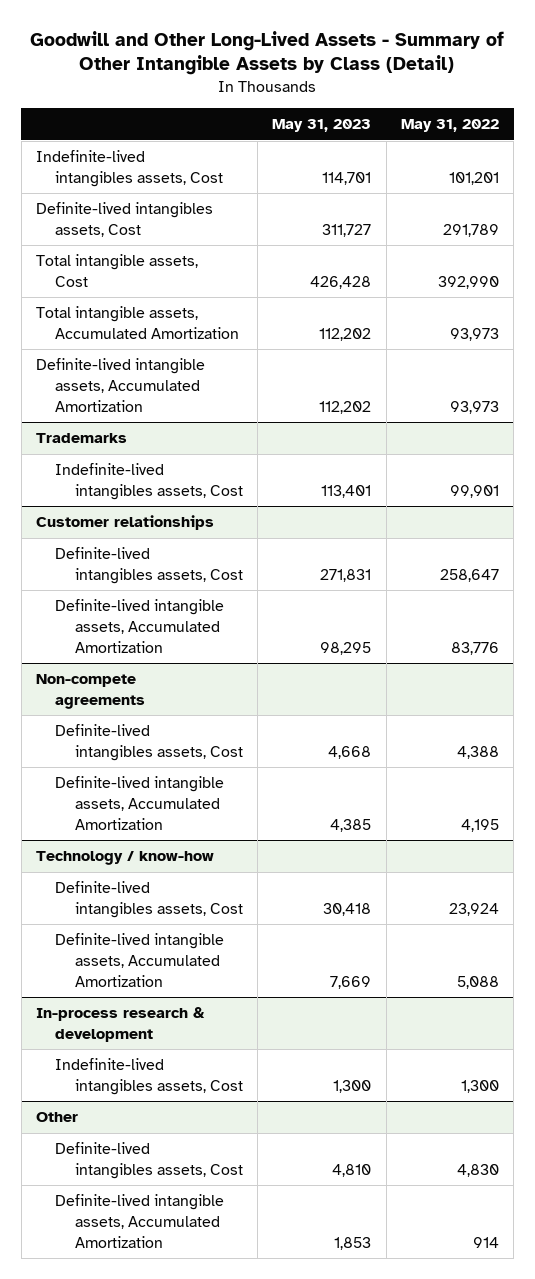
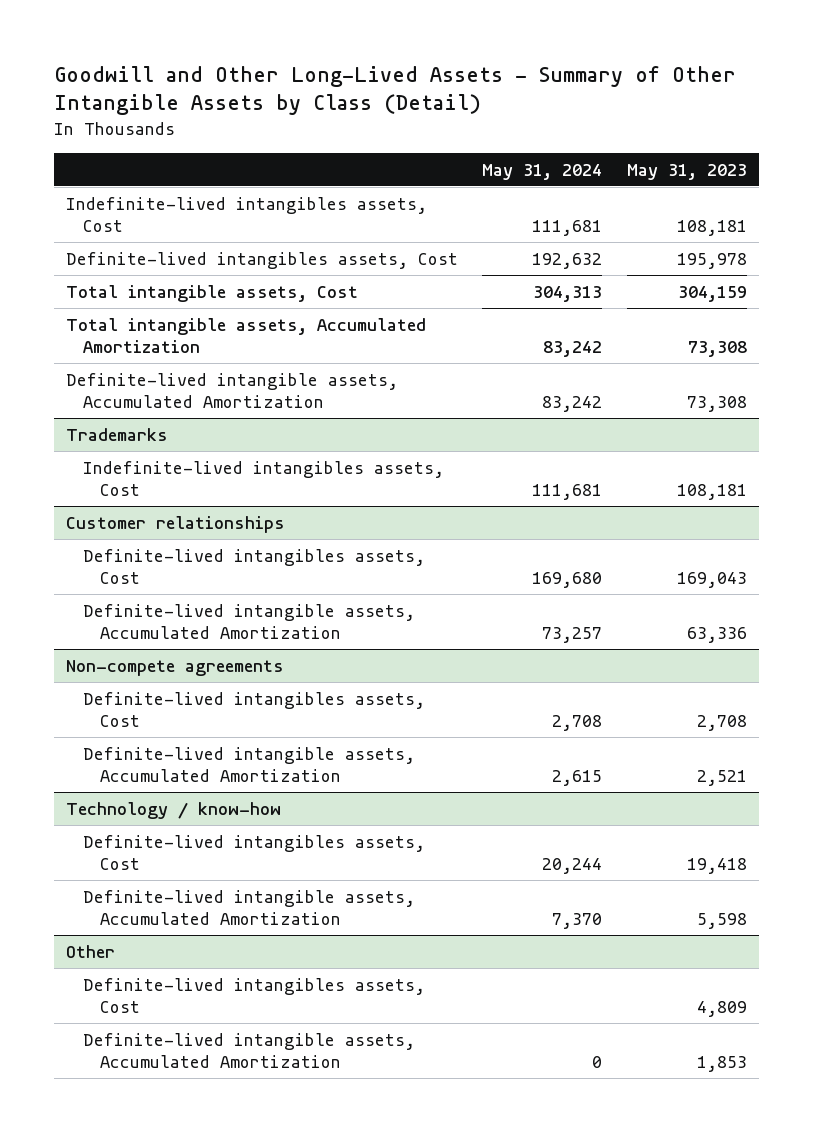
- | May 31, 2023 | May 31, 2022
+ | May 31, 2024 | May 31, 2023
- Indefinite-lived intangibles assets, Cost | 114,701 | 101,201
- Definite-lived intangibles assets, Cost | 311,727 | 291,789
- Total intangible assets, Cost | 426,428 | 392,990
- Total intangible assets, Accumulated Amortization | 112,202 | 93,973
- Definite-lived intangible assets, Accumulated Amortization | 112,202 | 93,973
+ Indefinite-lived intangibles assets, Cost | 111,681 | 108,181
+ Definite-lived intangibles assets, Cost | 192,632 | 195,978
+ Total intangible assets, Cost | 304,313 | 304,159
+ Total intangible assets, Accumulated Amortization | 83,242 | 73,308
+ Definite-lived intangible assets, Accumulated Amortization | 83,242 | 73,308
@ Trademarks
- Indefinite-lived intangibles assets, Cost | 113,401 | 99,901
+ Indefinite-lived intangibles assets, Cost | 111,681 | 108,181
@ Customer relationships
- Definite-lived intangibles assets, Cost | 271,831 | 258,647
- Definite-lived intangible assets, Accumulated Amortization | 98,295 | 83,776
+ Definite-lived intangibles assets, Cost | 169,680 | 169,043
+ Definite-lived intangible assets, Accumulated Amortization | 73,257 | 63,336
@ Non-compete agreements
- Definite-lived intangibles assets, Cost | 4,668 | 4,388
- Definite-lived intangible assets, Accumulated Amortization | 4,385 | 4,195
+ Definite-lived intangibles assets, Cost | 2,708 | 2,708
+ Definite-lived intangible assets, Accumulated Amortization | 2,615 | 2,521
@ Technology / know-how
- Definite-lived intangibles assets, Cost | 30,418 | 23,924
- Definite-lived intangible assets, Accumulated Amortization | 7,669 | 5,088
- In-process research & development
- Indefinite-lived intangibles assets, Cost | 1,300 | 1,300
@ Technology / know-how
+ Definite-lived intangibles assets, Cost | 20,244 | 19,418
+ Definite-lived intangible assets, Accumulated Amortization | 7,370 | 5,598
@ Other
- Definite-lived intangibles assets, Cost | 4,810 | 4,830
+ Definite-lived intangibles assets, Cost | | 4,809

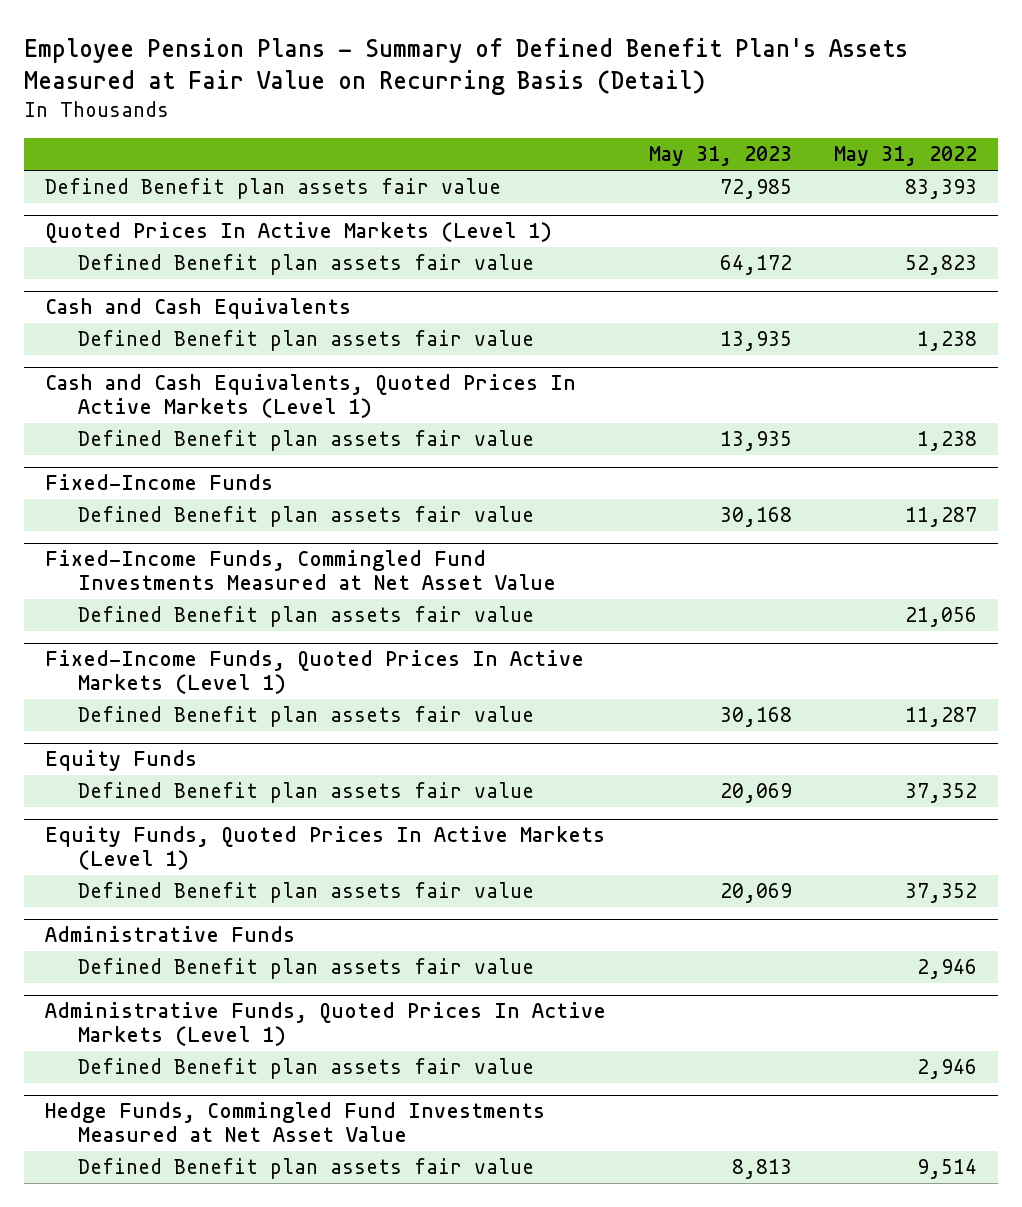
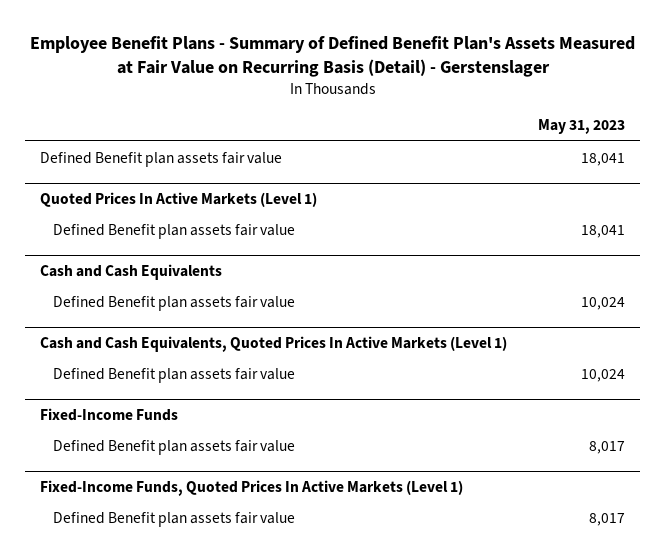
- Employee Pension Plans - Summary of Defined Benefit Plan's Assets Measured at Fair Value on Recurring Basis (Detail)
+ Employee Benefit Plans - Summary of Defined Benefit Plan's Assets Measured at Fair Value on Recurring Basis (Detail) - Gerstenslager
- | May 31, 2023 | May 31, 2022
+ | May 31, 2023
- Defined Benefit plan assets fair value | 72,985 | 83,393
+ Defined Benefit plan assets fair value | 18,041
@ Quoted Prices In Active Markets (Level 1)
- Defined Benefit plan assets fair value | 64,172 | 52,823
+ Defined Benefit plan assets fair value | 18,041
@ Cash and Cash Equivalents
- Defined Benefit plan assets fair value | 13,935 | 1,238
+ Defined Benefit plan assets fair value | 10,024
@ Cash and Cash Equivalents, Quoted Prices In Active Markets (Level 1)
- Defined Benefit plan assets fair value | 13,935 | 1,238
+ Defined Benefit plan assets fair value | 10,024
@ Fixed-Income Funds
- Defined Benefit plan assets fair value | 30,168 | 11,287
- Fixed-Income Funds, Commingled Fund Investments Measured at Net Asset Value
- Defined Benefit plan assets fair value | | 21,056
@ Fixed-Income Funds
+ Defined Benefit plan assets fair value | 8,017
@ Fixed-Income Funds, Quoted Prices In Active Markets (Level 1)
- Defined Benefit plan assets fair value | 30,168 | 11,287
- Equity Funds
- Defined Benefit plan assets fair value | 20,069 | 37,352
- Equity Funds, Quoted Prices In Active Markets (Level 1)
- Defined Benefit plan assets fair value | 20,069 | 37,352
- Administrative Funds
- Defined Benefit plan assets fair value | | 2,946
- Administrative Funds, Quoted Prices In Active Markets (Level 1)
- Defined Benefit plan assets fair value | | 2,946
- Hedge Funds, Commingled Fund Investments Measured at Net Asset Value
- Defined Benefit plan assets fair value | 8,813 | 9,514
@ Fixed-Income Funds, Quoted Prices In Active Markets (Level 1)
+ Defined Benefit plan assets fair value | 8,017

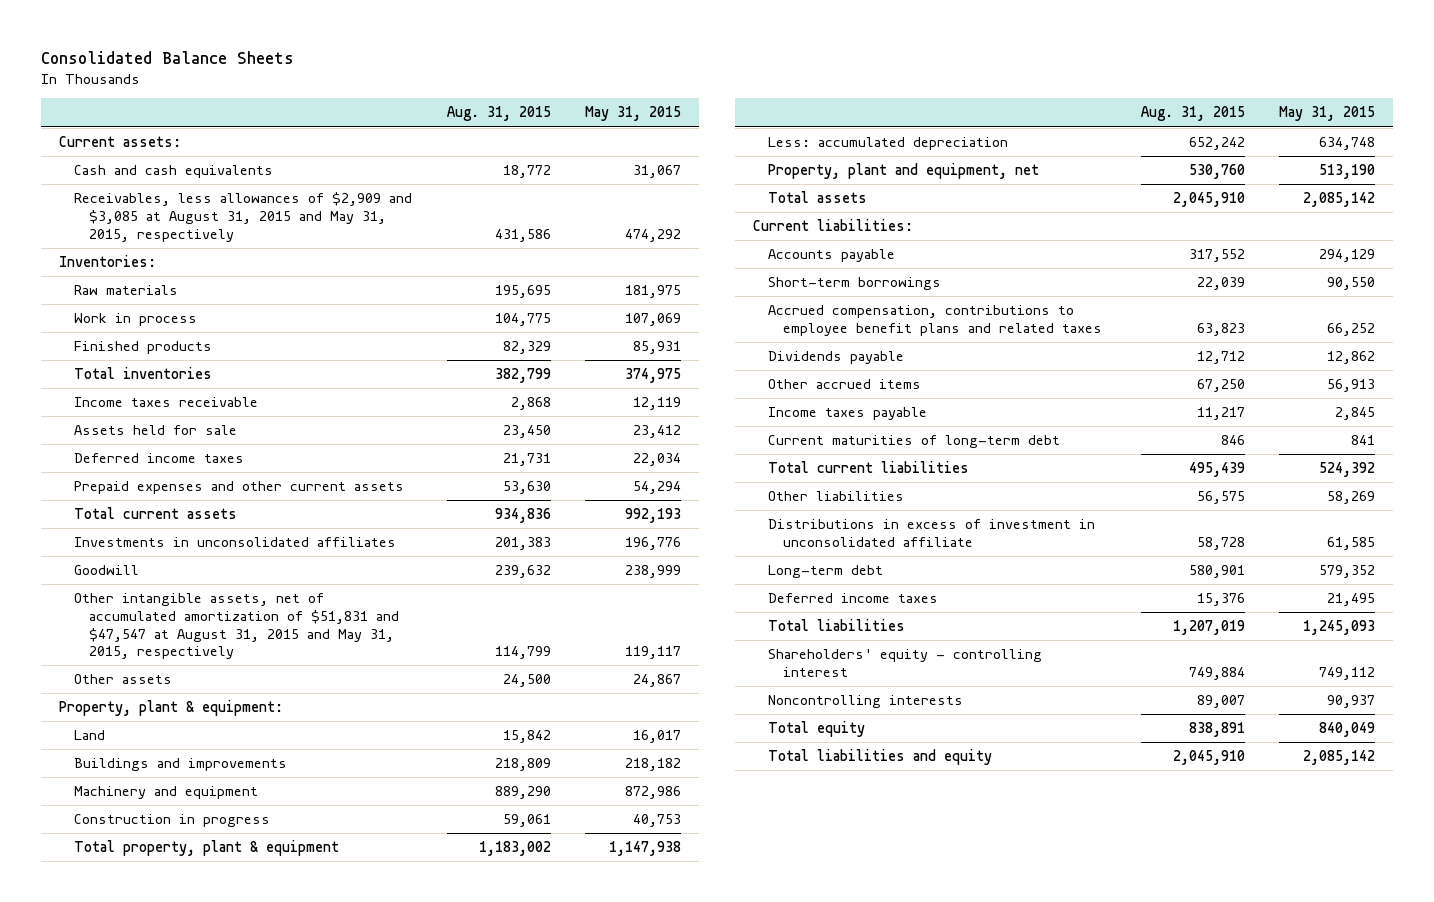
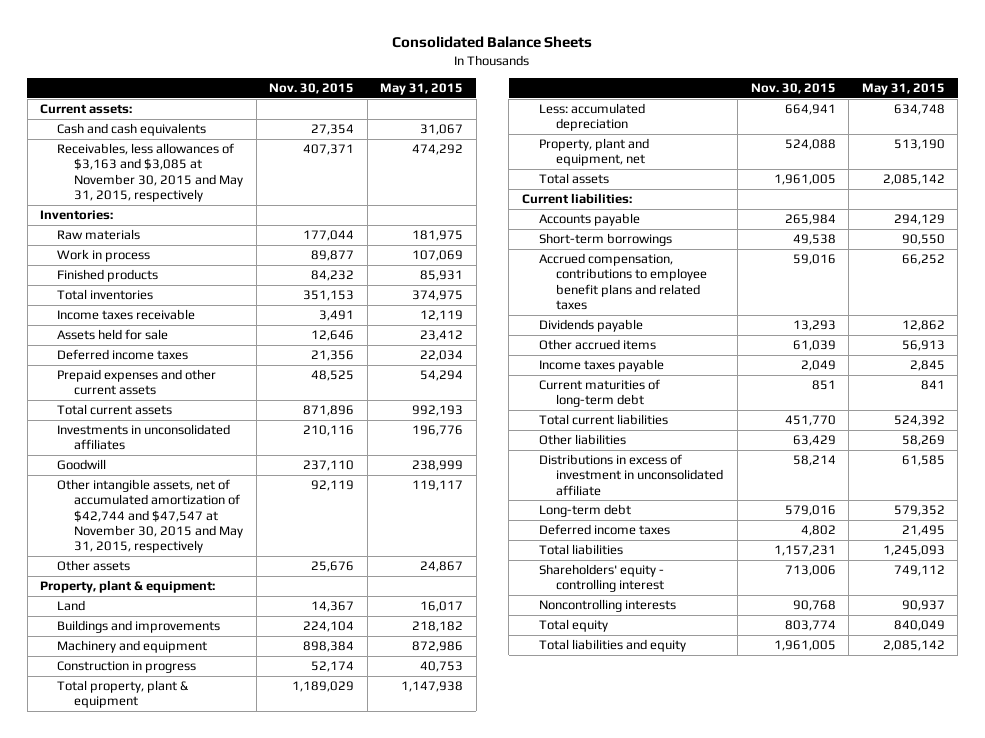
- | Aug. 31, 2015 | May 31, 2015
+ | Nov. 30, 2015 | May 31, 2015
- Receivables, less allowances of $2,909 and $3,085 at August 31, 2015 and May 31, 2015, respectively | 431,586 | 474,292
+ Receivables, less allowances of $3,163 and $3,085 at November 30, 2015 and May 31, 2015, respectively | 407,371 | 474,292
- Other intangible assets, net of accumulated amortization of $51,831 and $47,547 at August 31, 2015 and May 31, 2015, respectively | 114,799 | 119,117
+ Other intangible assets, net of accumulated amortization of $42,744 and $47,547 at November 30, 2015 and May 31, 2015, respectively | 92,119 | 119,117

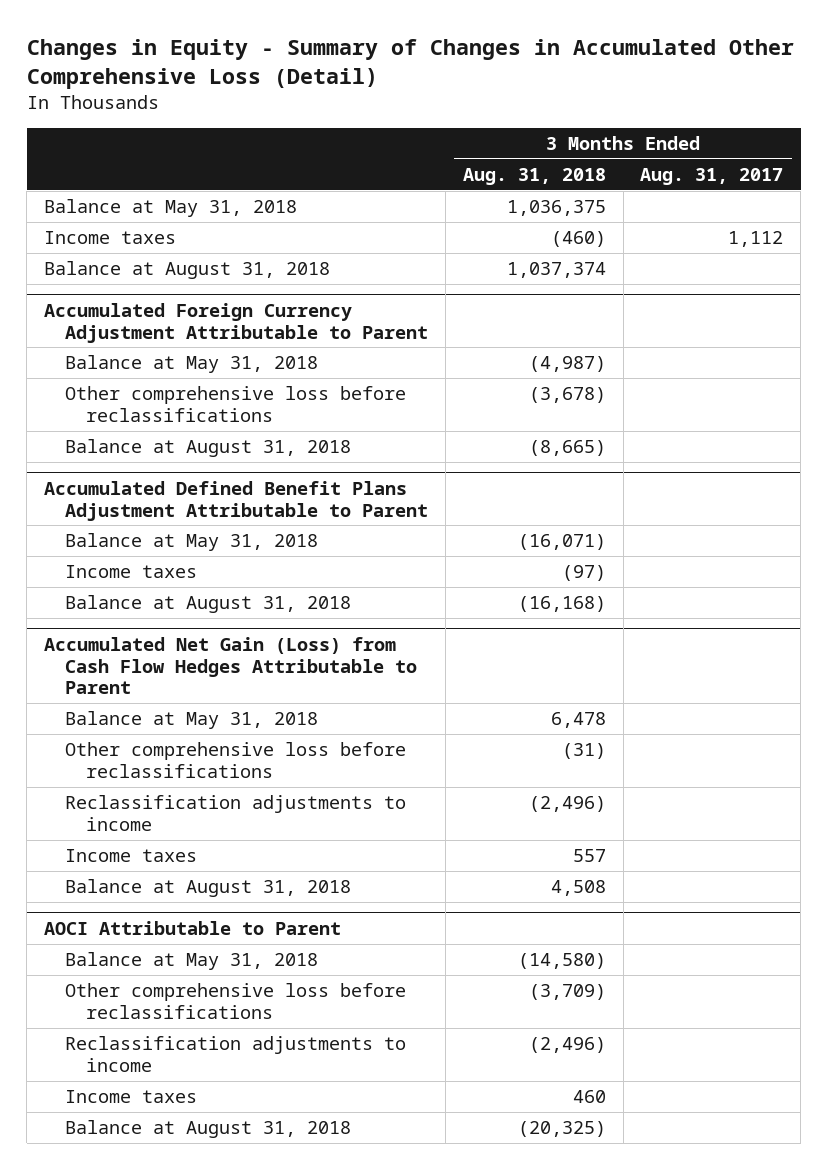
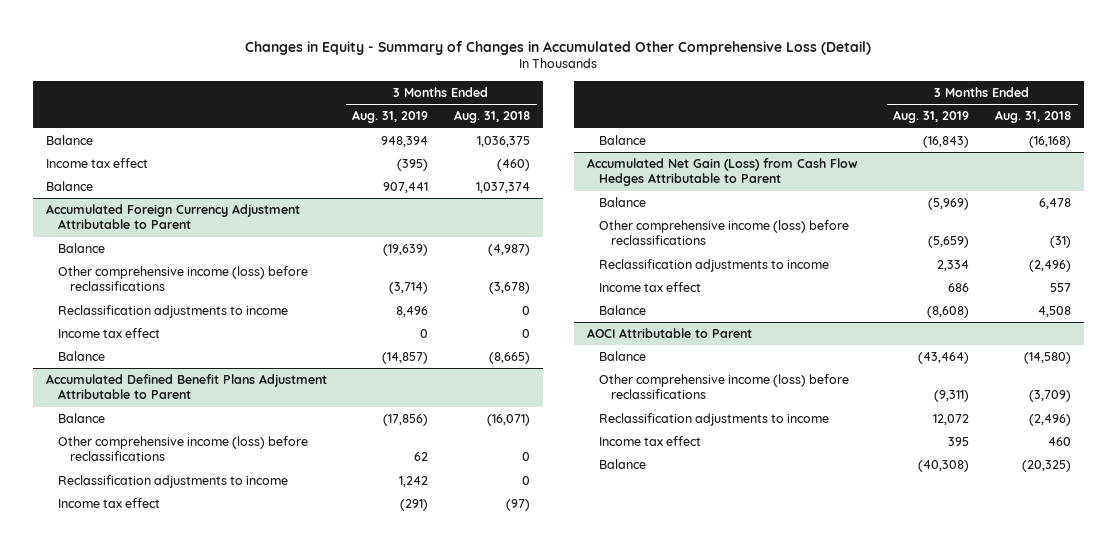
- | 3 Months Ended Aug. 31, 2018 | 3 Months Ended Aug. 31, 2017
+ | 3 Months Ended Aug. 31, 2019 | 3 Months Ended Aug. 31, 2018
- Balance at May 31, 2018 | 1,036,375 |
- Income taxes | (460) | 1,112
- Balance at August 31, 2018 | 1,037,374 |
+ Balance | 948,394 | 1,036,375
+ Income tax effect | (395) | (460)
+ Balance | 907,441 | 1,037,374
@ Accumulated Foreign Currency Adjustment Attributable to Parent
- Balance at May 31, 2018 | (4,987) |
- Other comprehensive loss before reclassifications | (3,678) |
- Balance at August 31, 2018 | (8,665) |
+ Balance | (19,639) | (4,987)
+ Other comprehensive income (loss) before reclassifications | (3,714) | (3,678)
+ Reclassification adjustments to income | 8,496 | 0
+ Income tax effect | 0 | 0
+ Balance | (14,857) | (8,665)
@ Accumulated Defined Benefit Plans Adjustment Attributable to Parent
- Balance at May 31, 2018 | (16,071) |
- Income taxes | (97) |
- Balance at August 31, 2018 | (16,168) |
+ Balance | (17,856) | (16,071)
+ Other comprehensive income (loss) before reclassifications | 62 | 0
+ Reclassification adjustments to income | 1,242 | 0
+ Income tax effect | (291) | (97)
+ Balance | (16,843) | (16,168)
@ Accumulated Net Gain (Loss) from Cash Flow Hedges Attributable to Parent
- Balance at May 31, 2018 | 6,478 |
- Other comprehensive loss before reclassifications | (31) |
+ Balance | (5,969) | 6,478
+ Other comprehensive income (loss) before reclassifications | (5,659) | (31)
- Income taxes | 557 |
- Balance at August 31, 2018 | 4,508 |
+ Income tax effect | 686 | 557
+ Balance | (8,608) | 4,508
@ AOCI Attributable to Parent
- Balance at May 31, 2018 | (14,580) |
- Other comprehensive loss before reclassifications | (3,709) |
+ Balance | (43,464) | (14,580)
+ Other comprehensive income (loss) before reclassifications | (9,311) | (3,709)
- Income taxes | 460 |
- Balance at August 31, 2018 | (20,325) |
+ Income tax effect | 395 | 460
+ Balance | (40,308) | (20,325)

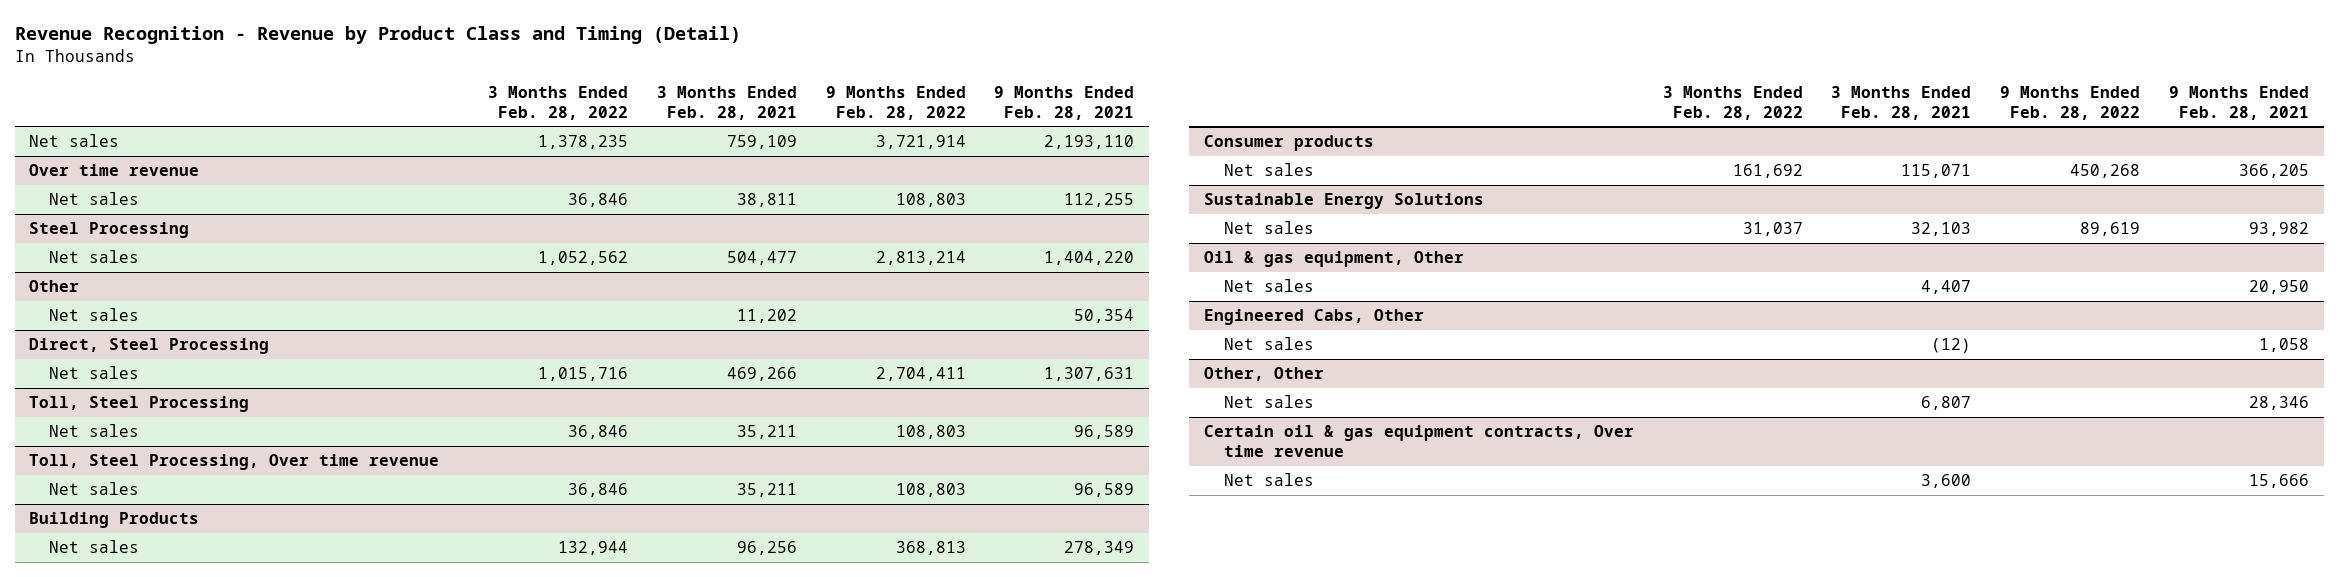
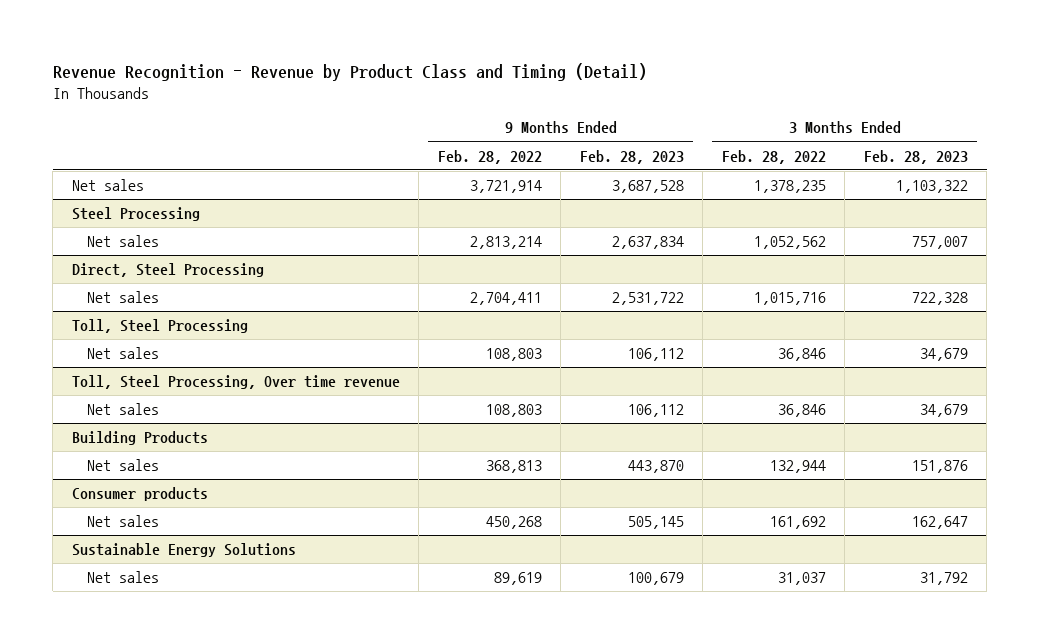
- | 3 Months Ended Feb. 28, 2022 | 3 Months Ended Feb. 28, 2021 | 9 Months Ended Feb. 28, 2022 | 9 Months Ended Feb. 28, 2021
+ | 9 Months Ended Feb. 28, 2022 | 9 Months Ended Feb. 28, 2023 | 3 Months Ended Feb. 28, 2022 | 3 Months Ended Feb. 28, 2023
- Over time revenue
- Net sales | 36,846 | 38,811 | 108,803 | 112,255
- Other
- Net sales | | 11,202 | | 50,354
- Oil & gas equipment, Other
- Net sales | | 4,407 | | 20,950
- Engineered Cabs, Other
- Net sales | | (12) | | 1,058
- Other, Other
- Net sales | | 6,807 | | 28,346
- Certain oil & gas equipment contracts, Over time revenue
- Net sales | | 3,600 | | 15,666

